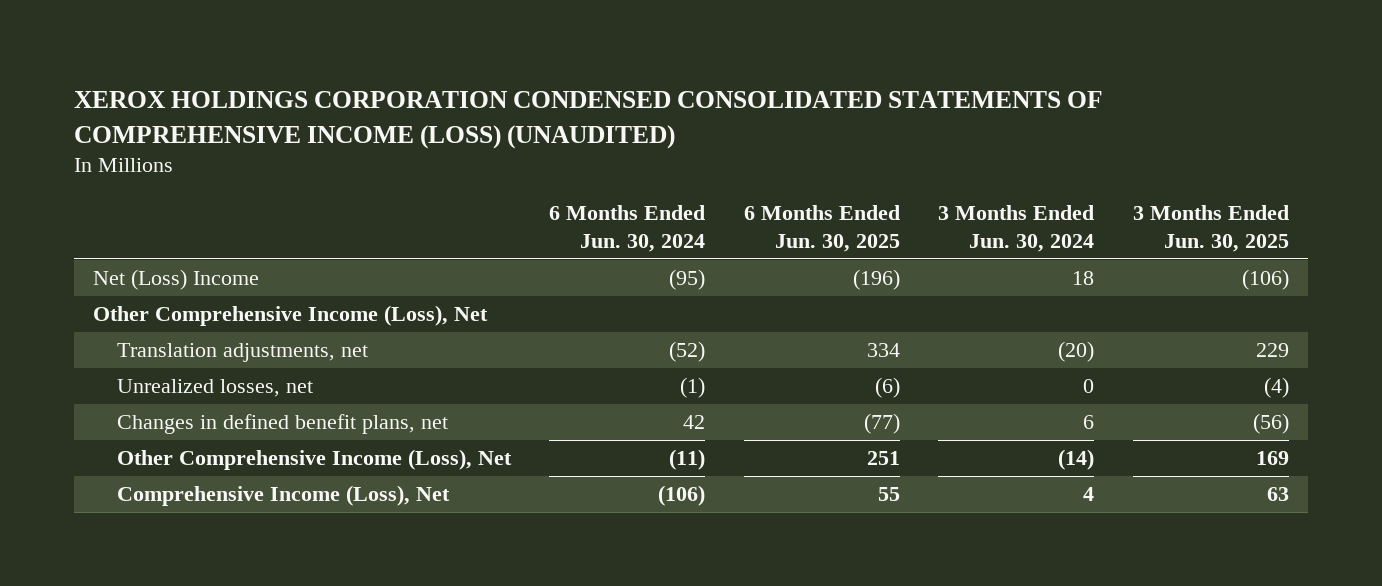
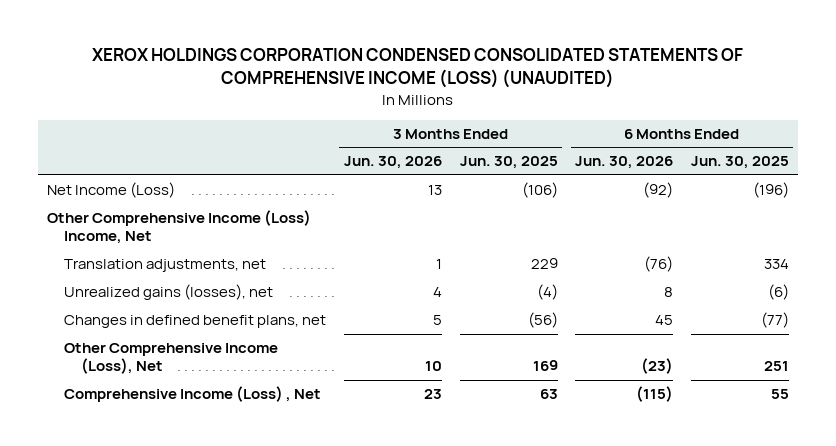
- | 6 Months Ended Jun. 30, 2024 | 6 Months Ended Jun. 30, 2025 | 3 Months Ended Jun. 30, 2024 | 3 Months Ended Jun. 30, 2025
+ | 3 Months Ended Jun. 30, 2026 | 3 Months Ended Jun. 30, 2025 | 6 Months Ended Jun. 30, 2026 | 6 Months Ended Jun. 30, 2025
- Net (Loss) Income | (95) | (196) | 18 | (106)
- Other Comprehensive Income (Loss), Net
+ Net Income (Loss) | 13 | (106) | (92) | (196)
+ Other Comprehensive Income (Loss) Income, Net
- Unrealized losses, net | (1) | (6) | 0 | (4)
+ Unrealized gains (losses), net | 4 | (4) | 8 | (6)
- Comprehensive Income (Loss), Net | (106) | 55 | 4 | 63
+ Comprehensive Income (Loss) , Net | 23 | 63 | (115) | 55

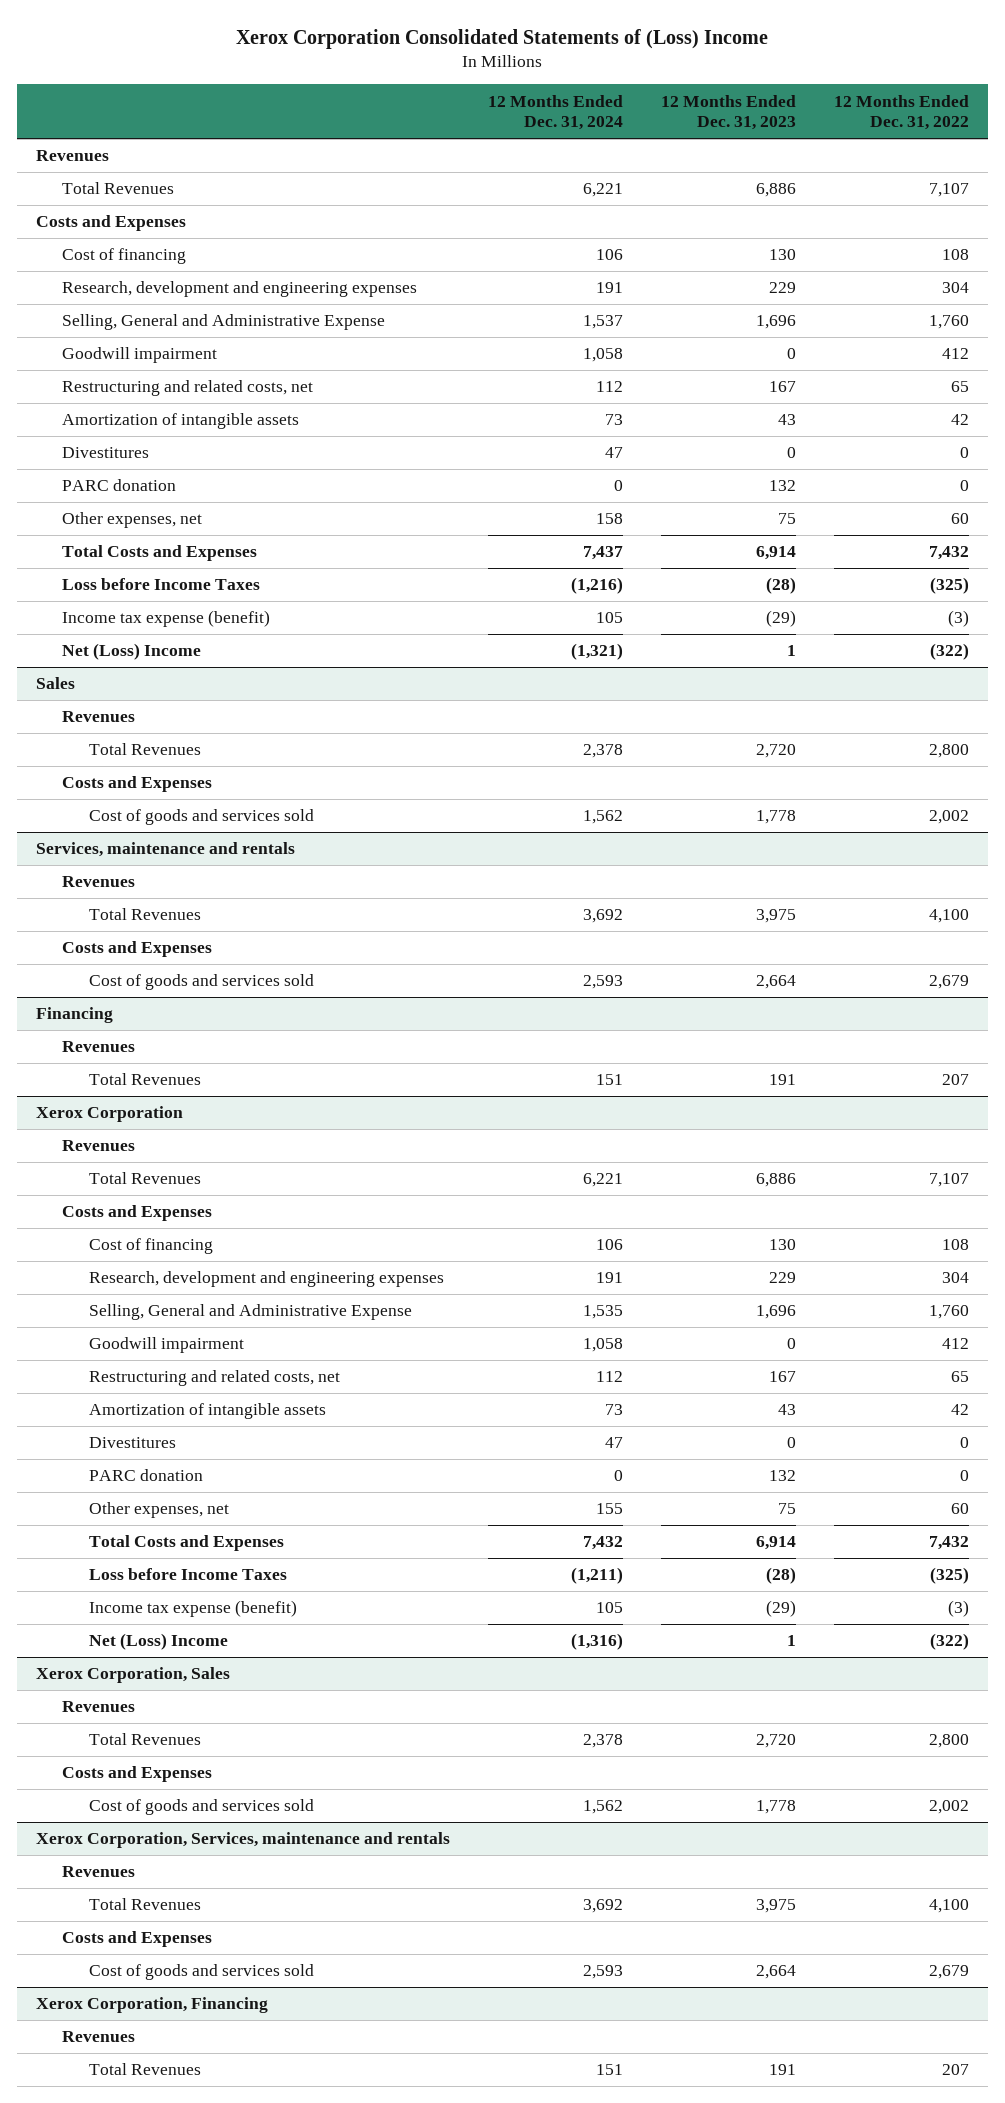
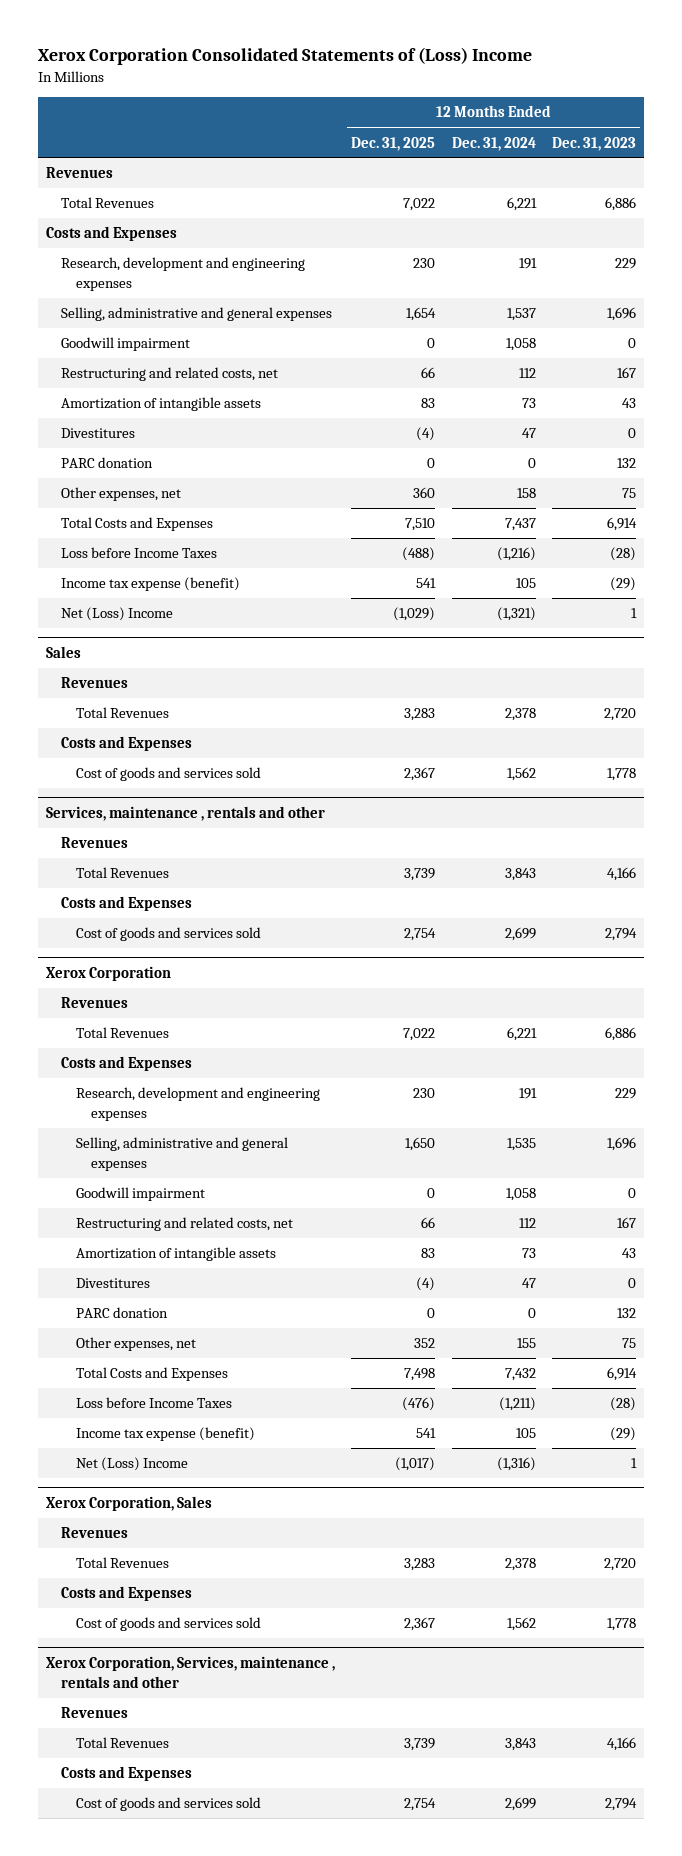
- | 12 Months Ended Dec. 31, 2024 | 12 Months Ended Dec. 31, 2023 | 12 Months Ended Dec. 31, 2022
+ | 12 Months Ended Dec. 31, 2025 | 12 Months Ended Dec. 31, 2024 | 12 Months Ended Dec. 31, 2023
- Cost of financing | 106 | 130 | 108
- Selling, General and Administrative Expense | 1,537 | 1,696 | 1,760
+ Selling, administrative and general expenses | 1,654 | 1,537 | 1,696
- Services, maintenance and rentals
+ Services, maintenance , rentals and other
- Total Revenues | 3,692 | 3,975 | 4,100
+ Total Revenues | 3,739 | 3,843 | 4,166
- Cost of goods and services sold | 2,593 | 2,664 | 2,679
- Financing
- Revenues
- Total Revenues | 151 | 191 | 207
+ Cost of goods and services sold | 2,754 | 2,699 | 2,794
@ Xerox Corporation
- Cost of financing | 106 | 130 | 108
- Selling, General and Administrative Expense | 1,535 | 1,696 | 1,760
+ Selling, administrative and general expenses | 1,650 | 1,535 | 1,696
- Xerox Corporation, Services, maintenance and rentals
+ Xerox Corporation, Services, maintenance , rentals and other
- Total Revenues | 3,692 | 3,975 | 4,100
+ Total Revenues | 3,739 | 3,843 | 4,166
- Cost of goods and services sold | 2,593 | 2,664 | 2,679
- Xerox Corporation, Financing
- Revenues
- Total Revenues | 151 | 191 | 207
+ Cost of goods and services sold | 2,754 | 2,699 | 2,794

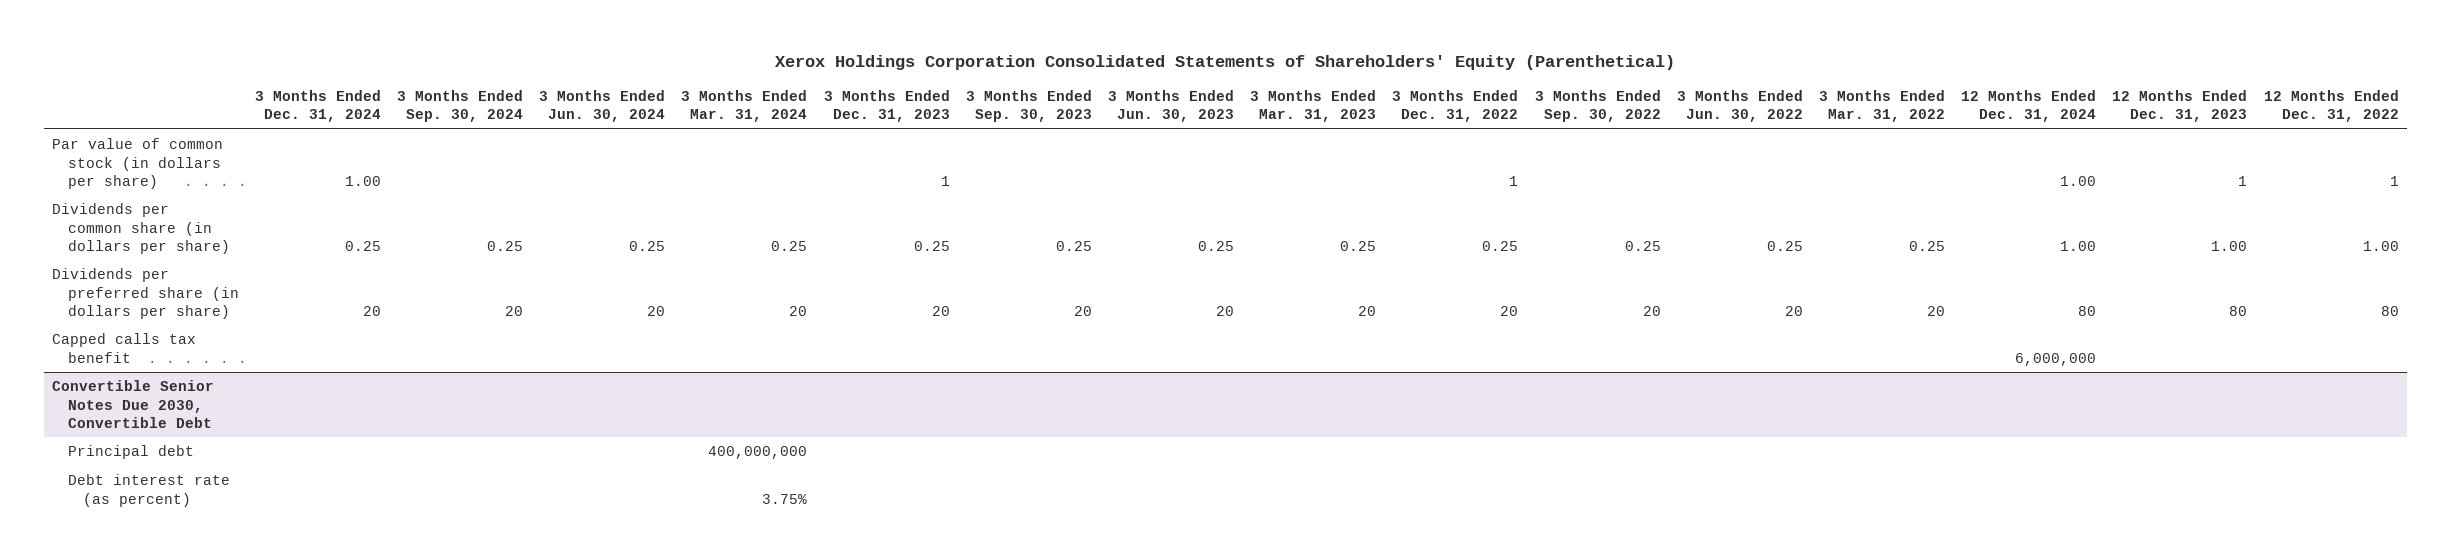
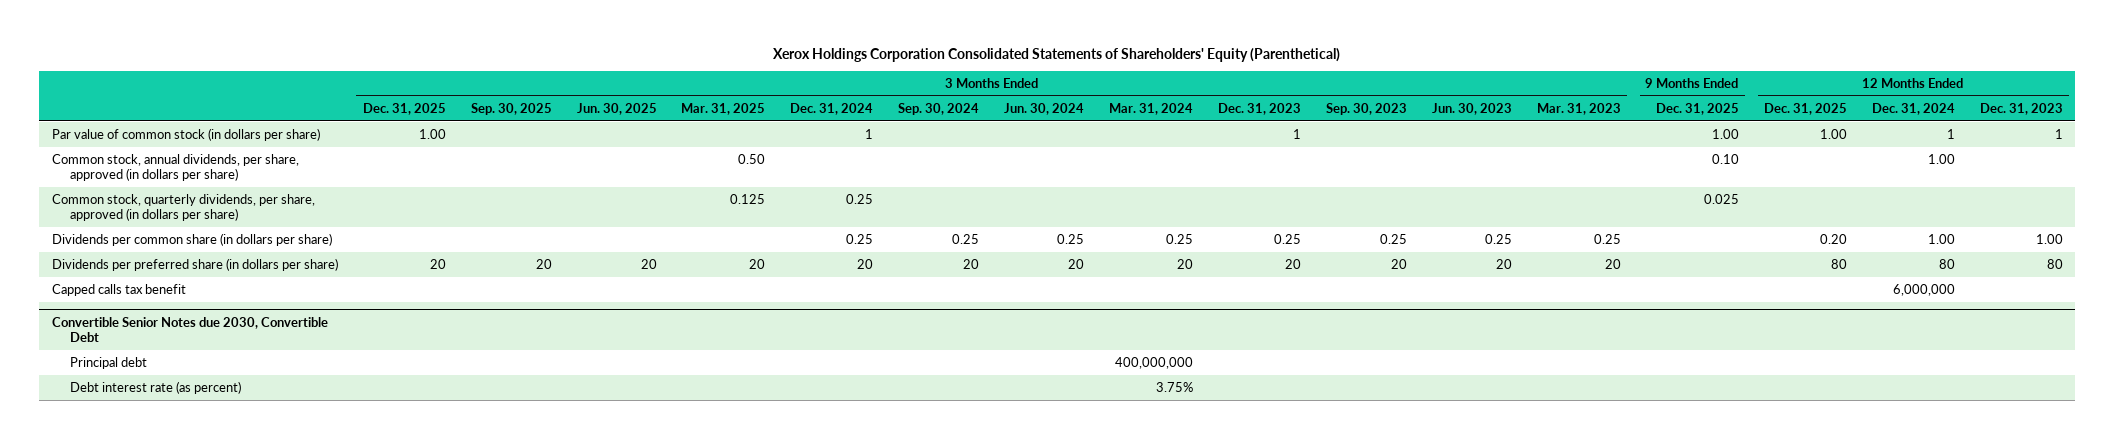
- | 3 Months Ended Dec. 31, 2024 | 3 Months Ended Sep. 30, 2024 | 3 Months Ended Jun. 30, 2024 | 3 Months Ended Mar. 31, 2024 | 3 Months Ended Dec. 31, 2023 | 3 Months Ended Sep. 30, 2023 | 3 Months Ended Jun. 30, 2023 | 3 Months Ended Mar. 31, 2023 | 3 Months Ended Dec. 31, 2022 | 3 Months Ended Sep. 30, 2022 | 3 Months Ended Jun. 30, 2022 | 3 Months Ended Mar. 31, 2022 | 12 Months Ended Dec. 31, 2024 | 12 Months Ended Dec. 31, 2023 | 12 Months Ended Dec. 31, 2022
+ | 3 Months Ended Dec. 31, 2025 | 3 Months Ended Sep. 30, 2025 | 3 Months Ended Jun. 30, 2025 | 3 Months Ended Mar. 31, 2025 | 3 Months Ended Dec. 31, 2024 | 3 Months Ended Sep. 30, 2024 | 3 Months Ended Jun. 30, 2024 | 3 Months Ended Mar. 31, 2024 | 3 Months Ended Dec. 31, 2023 | 3 Months Ended Sep. 30, 2023 | 3 Months Ended Jun. 30, 2023 | 3 Months Ended Mar. 31, 2023 | 9 Months Ended Dec. 31, 2025 | 12 Months Ended Dec. 31, 2025 | 12 Months Ended Dec. 31, 2024 | 12 Months Ended Dec. 31, 2023
- Par value of common stock (in dollars per share) | 1.00 | | | | 1 | | | | 1 | | | | 1.00 | 1 | 1
+ Par value of common stock (in dollars per share) | 1.00 | | | | 1 | | | | 1 | | | | 1.00 | 1.00 | 1 | 1
+ Common stock, annual dividends, per share, approved (in dollars per share) | | | | 0.50 | | | | | | | | | 0.10 | | 1.00 |
+ Common stock, quarterly dividends, per share, approved (in dollars per share) | | | | 0.125 | 0.25 | | | | | | | | 0.025 | | |
- Convertible Senior Notes Due 2030, Convertible Debt
+ Convertible Senior Notes due 2030, Convertible Debt

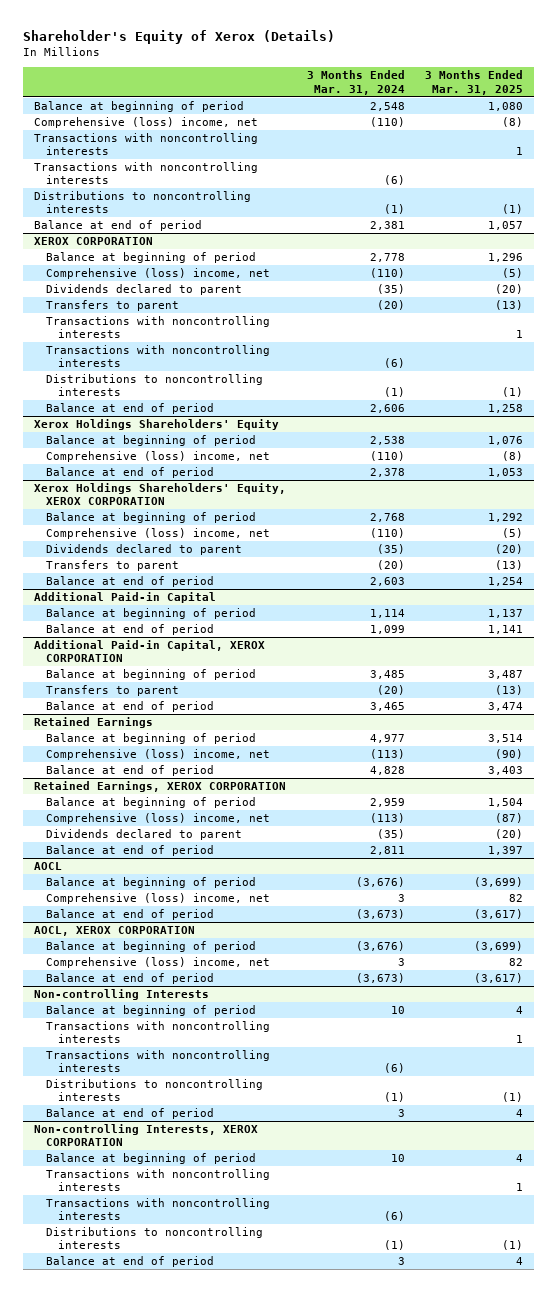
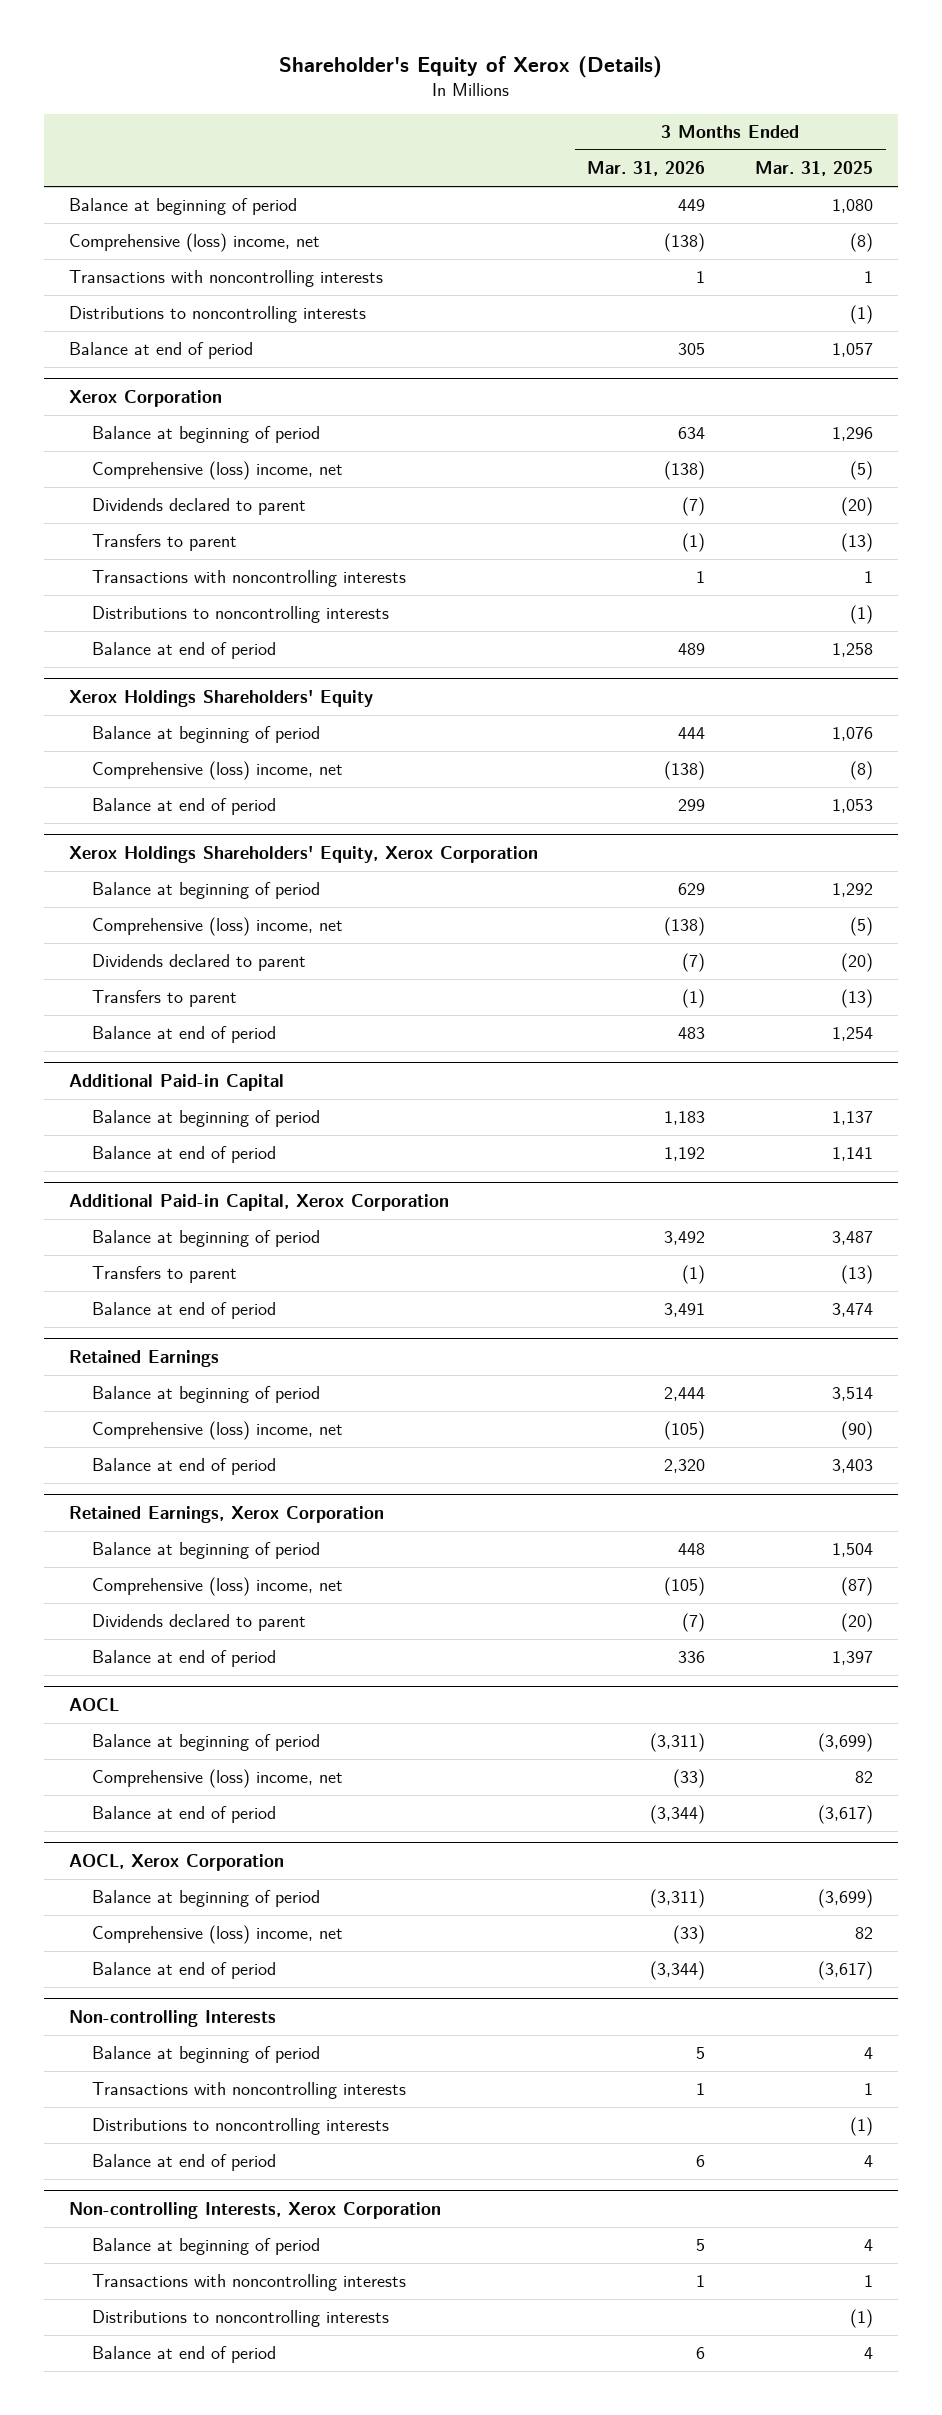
- | 3 Months Ended Mar. 31, 2024 | 3 Months Ended Mar. 31, 2025
+ | 3 Months Ended Mar. 31, 2026 | 3 Months Ended Mar. 31, 2025
- Transactions with noncontrolling interests | (6) |
- XEROX CORPORATION
+ Xerox Corporation
- Transactions with noncontrolling interests | (6) |
- Xerox Holdings Shareholders' Equity, XEROX CORPORATION
+ Xerox Holdings Shareholders' Equity, Xerox Corporation
- Additional Paid-in Capital, XEROX CORPORATION
+ Additional Paid-in Capital, Xerox Corporation
- Retained Earnings, XEROX CORPORATION
+ Retained Earnings, Xerox Corporation
- AOCL, XEROX CORPORATION
+ AOCL, Xerox Corporation
@ Non-controlling Interests
- Transactions with noncontrolling interests | (6) |
- Non-controlling Interests, XEROX CORPORATION
+ Non-controlling Interests, Xerox Corporation
- Transactions with noncontrolling interests | (6) |

